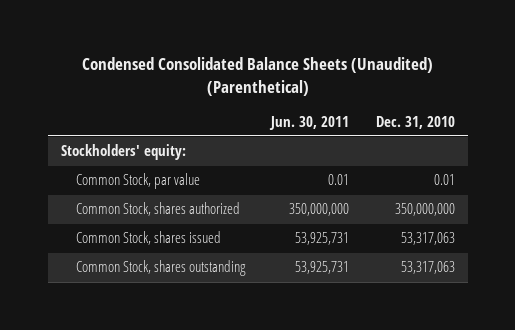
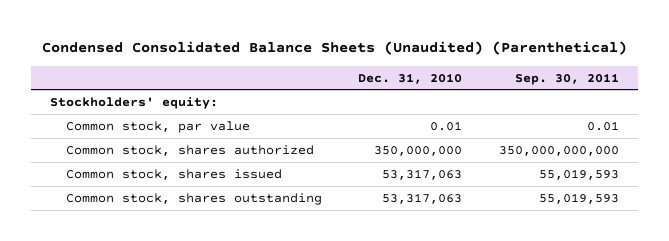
- | Jun. 30, 2011 | Dec. 31, 2010
+ | Dec. 31, 2010 | Sep. 30, 2011
- Common Stock, par value | 0.01 | 0.01
- Common Stock, shares authorized | 350,000,000 | 350,000,000
- Common Stock, shares issued | 53,925,731 | 53,317,063
- Common Stock, shares outstanding | 53,925,731 | 53,317,063
+ Common stock, par value | 0.01 | 0.01
+ Common stock, shares authorized | 350,000,000 | 350,000,000,000
+ Common stock, shares issued | 53,317,063 | 55,019,593
+ Common stock, shares outstanding | 53,317,063 | 55,019,593

